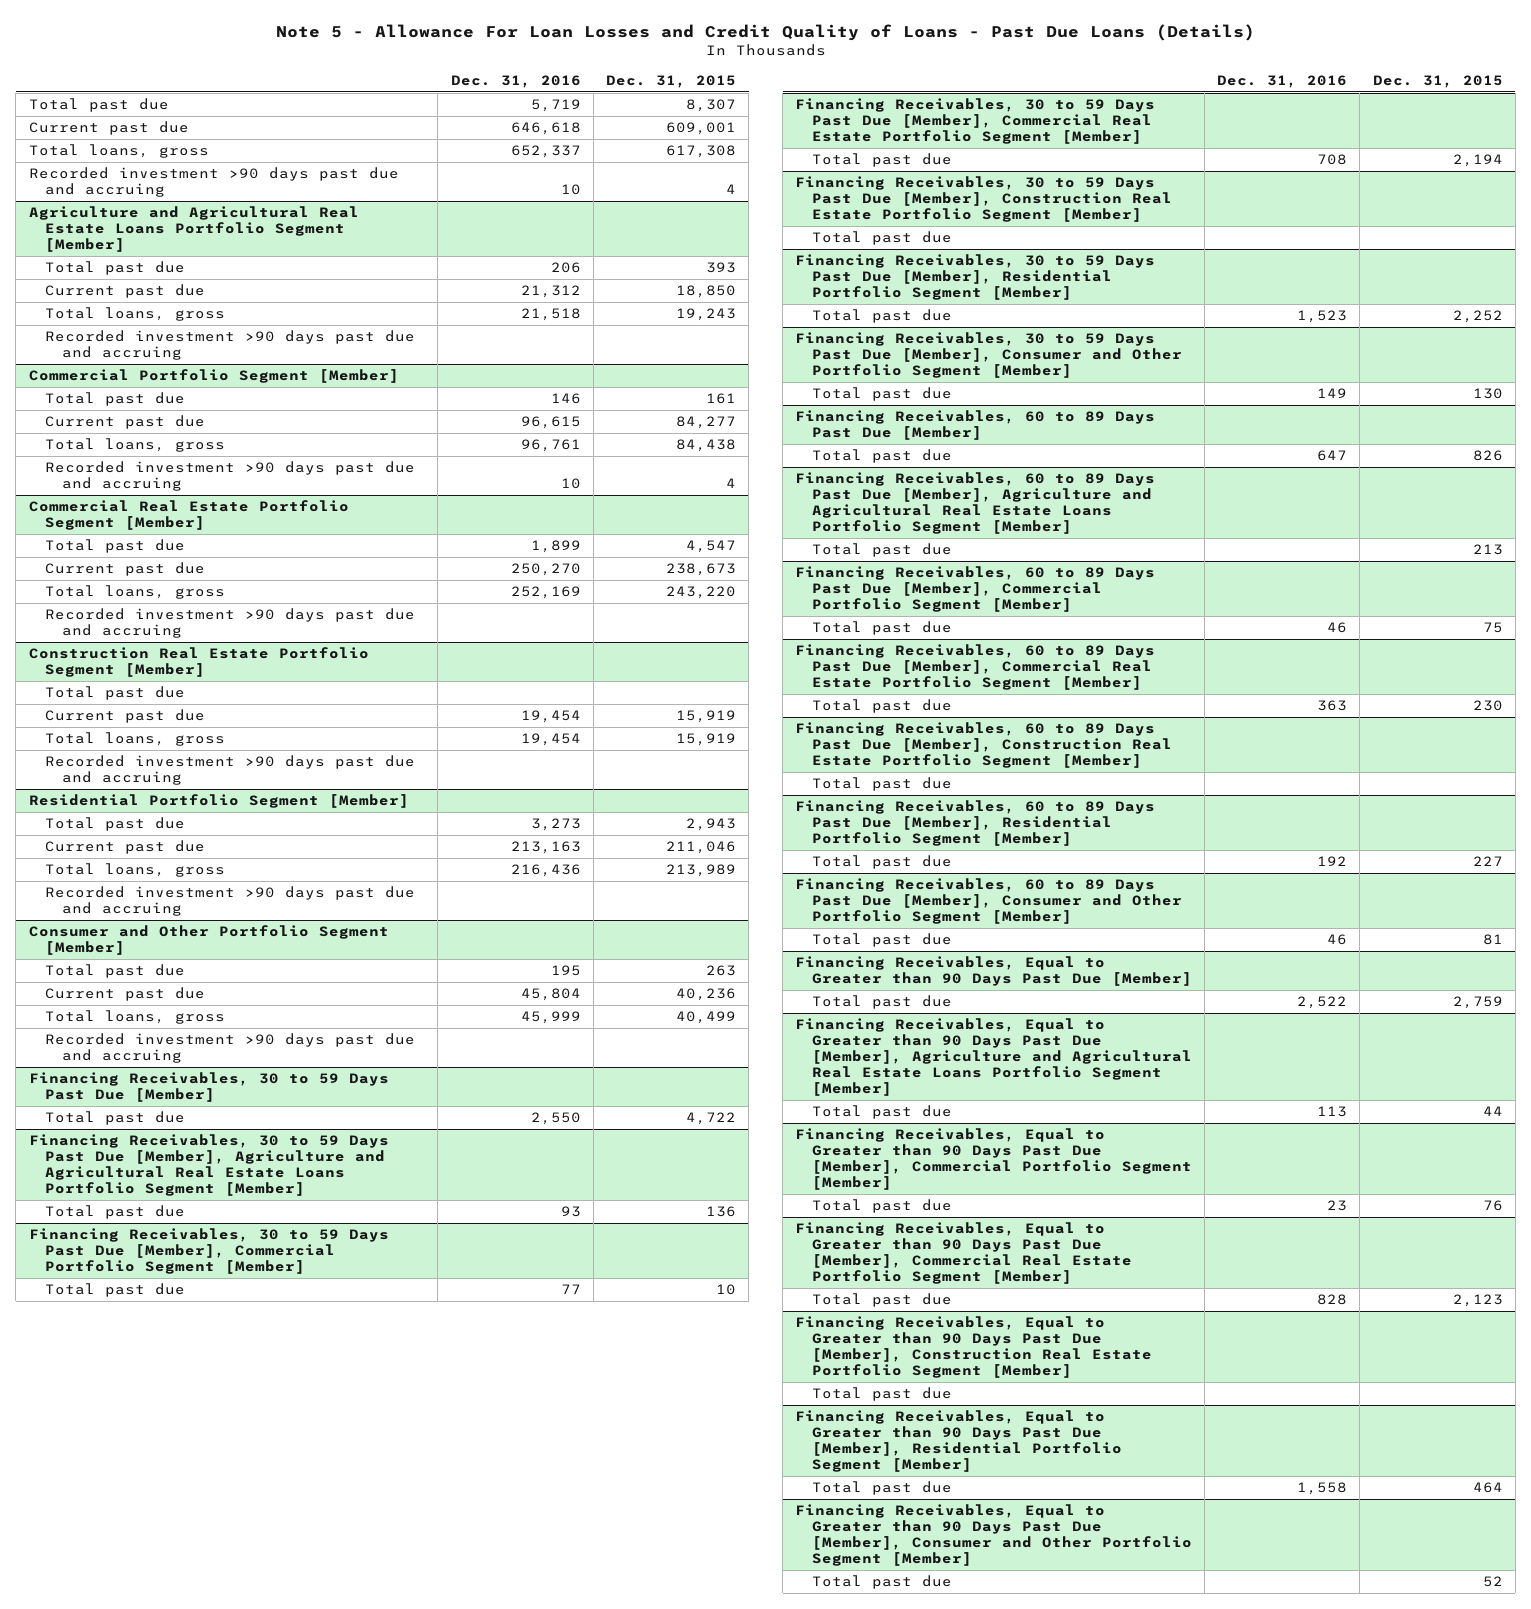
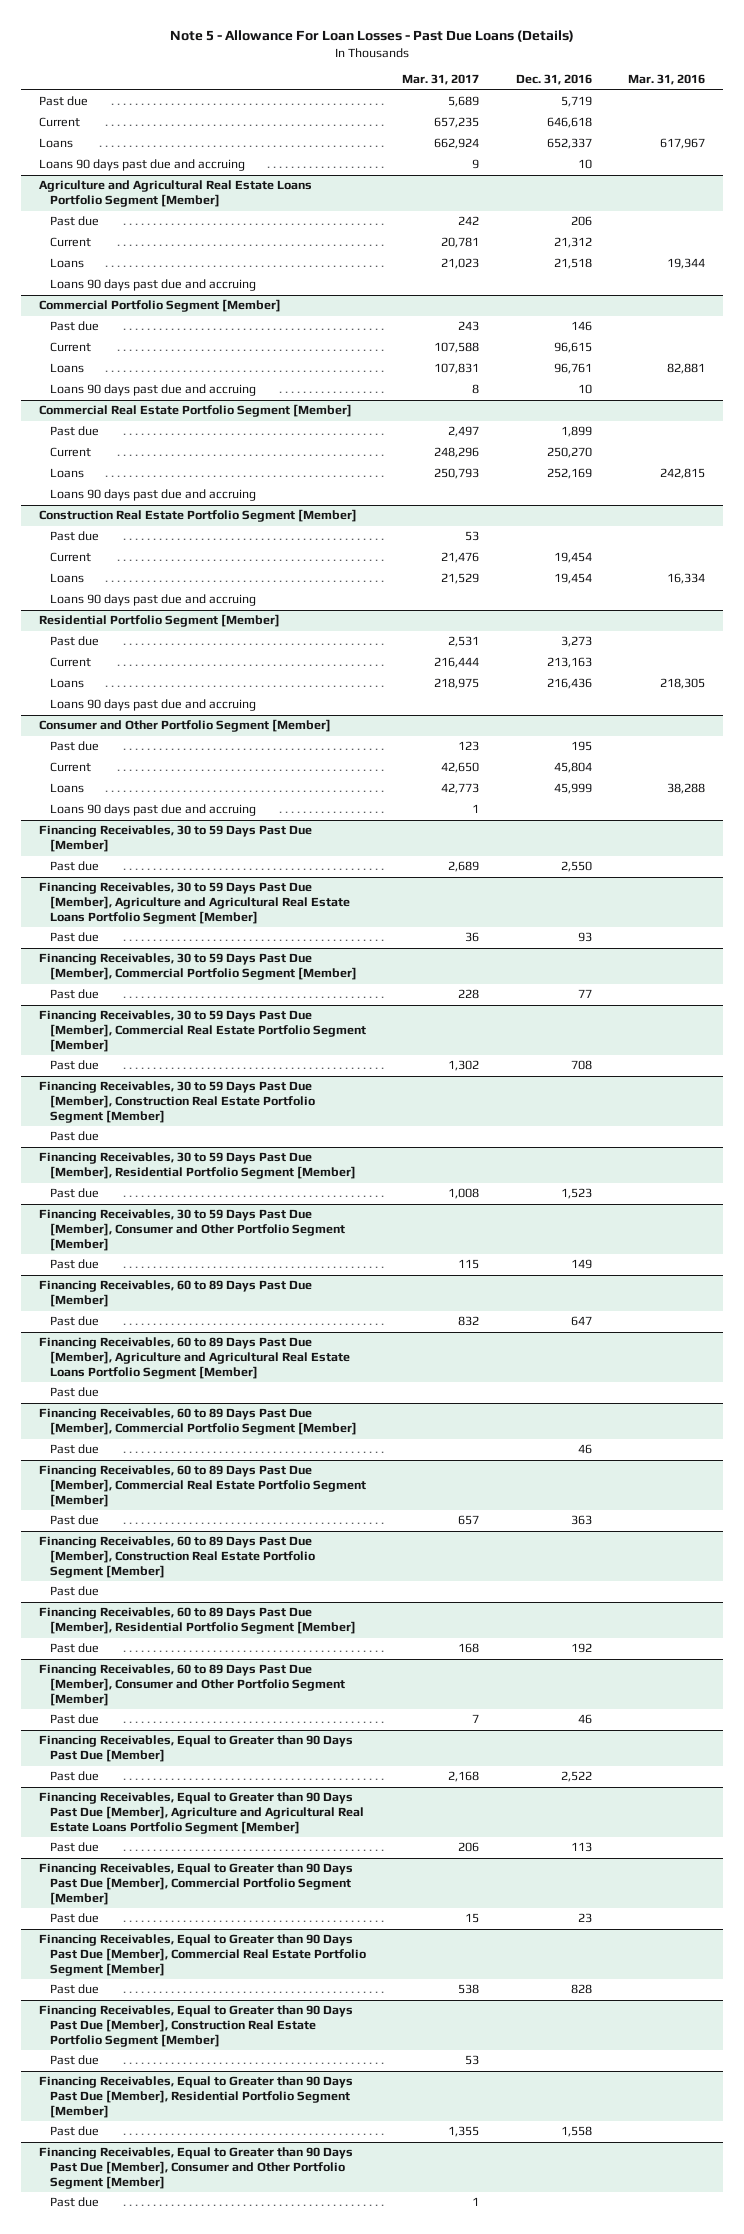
- Note 5 - Allowance For Loan Losses and Credit Quality of Loans - Past Due Loans (Details)
+ Note 5 - Allowance For Loan Losses - Past Due Loans (Details)
- | Dec. 31, 2016 | Dec. 31, 2015
+ | Mar. 31, 2017 | Dec. 31, 2016 | Mar. 31, 2016
- Total past due | 5,719 | 8,307
- Current past due | 646,618 | 609,001
- Total loans, gross | 652,337 | 617,308
- Recorded investment >90 days past due and accruing | 10 | 4
+ Past due | 5,689 | 5,719 |
+ Current | 657,235 | 646,618 |
+ Loans | 662,924 | 652,337 | 617,967
+ Loans 90 days past due and accruing | 9 | 10 |
@ Agriculture and Agricultural Real Estate Loans Portfolio Segment [Member]
- Total past due | 206 | 393
- Current past due | 21,312 | 18,850
- Total loans, gross | 21,518 | 19,243
- Recorded investment >90 days past due and accruing
+ Past due | 242 | 206 |
+ Current | 20,781 | 21,312 |
+ Loans | 21,023 | 21,518 | 19,344
+ Loans 90 days past due and accruing
@ Commercial Portfolio Segment [Member]
- Total past due | 146 | 161
- Current past due | 96,615 | 84,277
- Total loans, gross | 96,761 | 84,438
- Recorded investment >90 days past due and accruing | 10 | 4
+ Past due | 243 | 146 |
+ Current | 107,588 | 96,615 |
+ Loans | 107,831 | 96,761 | 82,881
+ Loans 90 days past due and accruing | 8 | 10 |
@ Commercial Real Estate Portfolio Segment [Member]
- Total past due | 1,899 | 4,547
- Current past due | 250,270 | 238,673
- Total loans, gross | 252,169 | 243,220
- Recorded investment >90 days past due and accruing
+ Past due | 2,497 | 1,899 |
+ Current | 248,296 | 250,270 |
+ Loans | 250,793 | 252,169 | 242,815
+ Loans 90 days past due and accruing
@ Construction Real Estate Portfolio Segment [Member]
- Total past due
- Current past due | 19,454 | 15,919
- Total loans, gross | 19,454 | 15,919
- Recorded investment >90 days past due and accruing
+ Past due | 53 | |
+ Current | 21,476 | 19,454 |
+ Loans | 21,529 | 19,454 | 16,334
+ Loans 90 days past due and accruing
@ Residential Portfolio Segment [Member]
- Total past due | 3,273 | 2,943
- Current past due | 213,163 | 211,046
- Total loans, gross | 216,436 | 213,989
- Recorded investment >90 days past due and accruing
+ Past due | 2,531 | 3,273 |
+ Current | 216,444 | 213,163 |
+ Loans | 218,975 | 216,436 | 218,305
+ Loans 90 days past due and accruing
@ Consumer and Other Portfolio Segment [Member]
- Total past due | 195 | 263
- Current past due | 45,804 | 40,236
- Total loans, gross | 45,999 | 40,499
- Recorded investment >90 days past due and accruing
+ Past due | 123 | 195 |
+ Current | 42,650 | 45,804 |
+ Loans | 42,773 | 45,999 | 38,288
+ Loans 90 days past due and accruing | 1 | |
@ Financing Receivables, 30 to 59 Days Past Due [Member]
- Total past due | 2,550 | 4,722
+ Past due | 2,689 | 2,550 |
@ Financing Receivables, 30 to 59 Days Past Due [Member], Agriculture and Agricultural Real Estate Loans Portfolio Segment [Member]
- Total past due | 93 | 136
+ Past due | 36 | 93 |
@ Financing Receivables, 30 to 59 Days Past Due [Member], Commercial Portfolio Segment [Member]
- Total past due | 77 | 10
+ Past due | 228 | 77 |
@ Financing Receivables, 30 to 59 Days Past Due [Member], Commercial Real Estate Portfolio Segment [Member]
- Total past due | 708 | 2,194
+ Past due | 1,302 | 708 |
@ Financing Receivables, 30 to 59 Days Past Due [Member], Construction Real Estate Portfolio Segment [Member]
- Total past due
+ Past due
@ Financing Receivables, 30 to 59 Days Past Due [Member], Residential Portfolio Segment [Member]
- Total past due | 1,523 | 2,252
+ Past due | 1,008 | 1,523 |
@ Financing Receivables, 30 to 59 Days Past Due [Member], Consumer and Other Portfolio Segment [Member]
- Total past due | 149 | 130
+ Past due | 115 | 149 |
@ Financing Receivables, 60 to 89 Days Past Due [Member]
- Total past due | 647 | 826
+ Past due | 832 | 647 |
@ Financing Receivables, 60 to 89 Days Past Due [Member], Agriculture and Agricultural Real Estate Loans Portfolio Segment [Member]
- Total past due | | 213
+ Past due
@ Financing Receivables, 60 to 89 Days Past Due [Member], Commercial Portfolio Segment [Member]
- Total past due | 46 | 75
+ Past due | | 46 |
@ Financing Receivables, 60 to 89 Days Past Due [Member], Commercial Real Estate Portfolio Segment [Member]
- Total past due | 363 | 230
+ Past due | 657 | 363 |
@ Financing Receivables, 60 to 89 Days Past Due [Member], Construction Real Estate Portfolio Segment [Member]
- Total past due
+ Past due
@ Financing Receivables, 60 to 89 Days Past Due [Member], Residential Portfolio Segment [Member]
- Total past due | 192 | 227
+ Past due | 168 | 192 |
@ Financing Receivables, 60 to 89 Days Past Due [Member], Consumer and Other Portfolio Segment [Member]
- Total past due | 46 | 81
+ Past due | 7 | 46 |
@ Financing Receivables, Equal to Greater than 90 Days Past Due [Member]
- Total past due | 2,522 | 2,759
+ Past due | 2,168 | 2,522 |
@ Financing Receivables, Equal to Greater than 90 Days Past Due [Member], Agriculture and Agricultural Real Estate Loans Portfolio Segment [Member]
- Total past due | 113 | 44
+ Past due | 206 | 113 |
@ Financing Receivables, Equal to Greater than 90 Days Past Due [Member], Commercial Portfolio Segment [Member]
- Total past due | 23 | 76
+ Past due | 15 | 23 |
@ Financing Receivables, Equal to Greater than 90 Days Past Due [Member], Commercial Real Estate Portfolio Segment [Member]
- Total past due | 828 | 2,123
+ Past due | 538 | 828 |
@ Financing Receivables, Equal to Greater than 90 Days Past Due [Member], Construction Real Estate Portfolio Segment [Member]
- Total past due
+ Past due | 53 | |
@ Financing Receivables, Equal to Greater than 90 Days Past Due [Member], Residential Portfolio Segment [Member]
- Total past due | 1,558 | 464
+ Past due | 1,355 | 1,558 |
@ Financing Receivables, Equal to Greater than 90 Days Past Due [Member], Consumer and Other Portfolio Segment [Member]
- Total past due | | 52
+ Past due | 1 | |

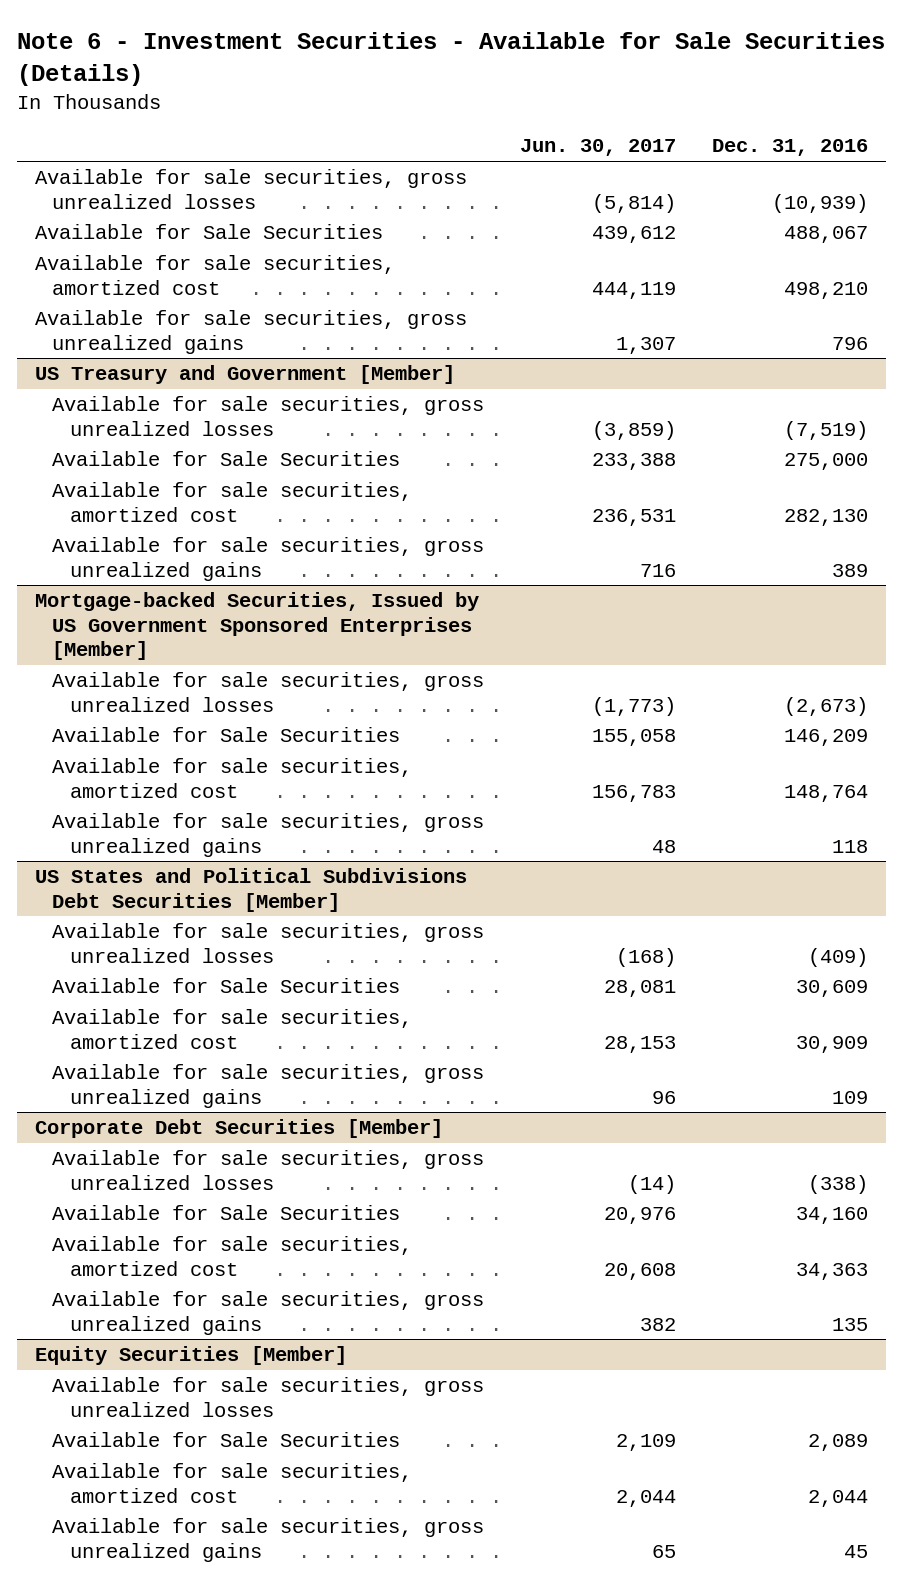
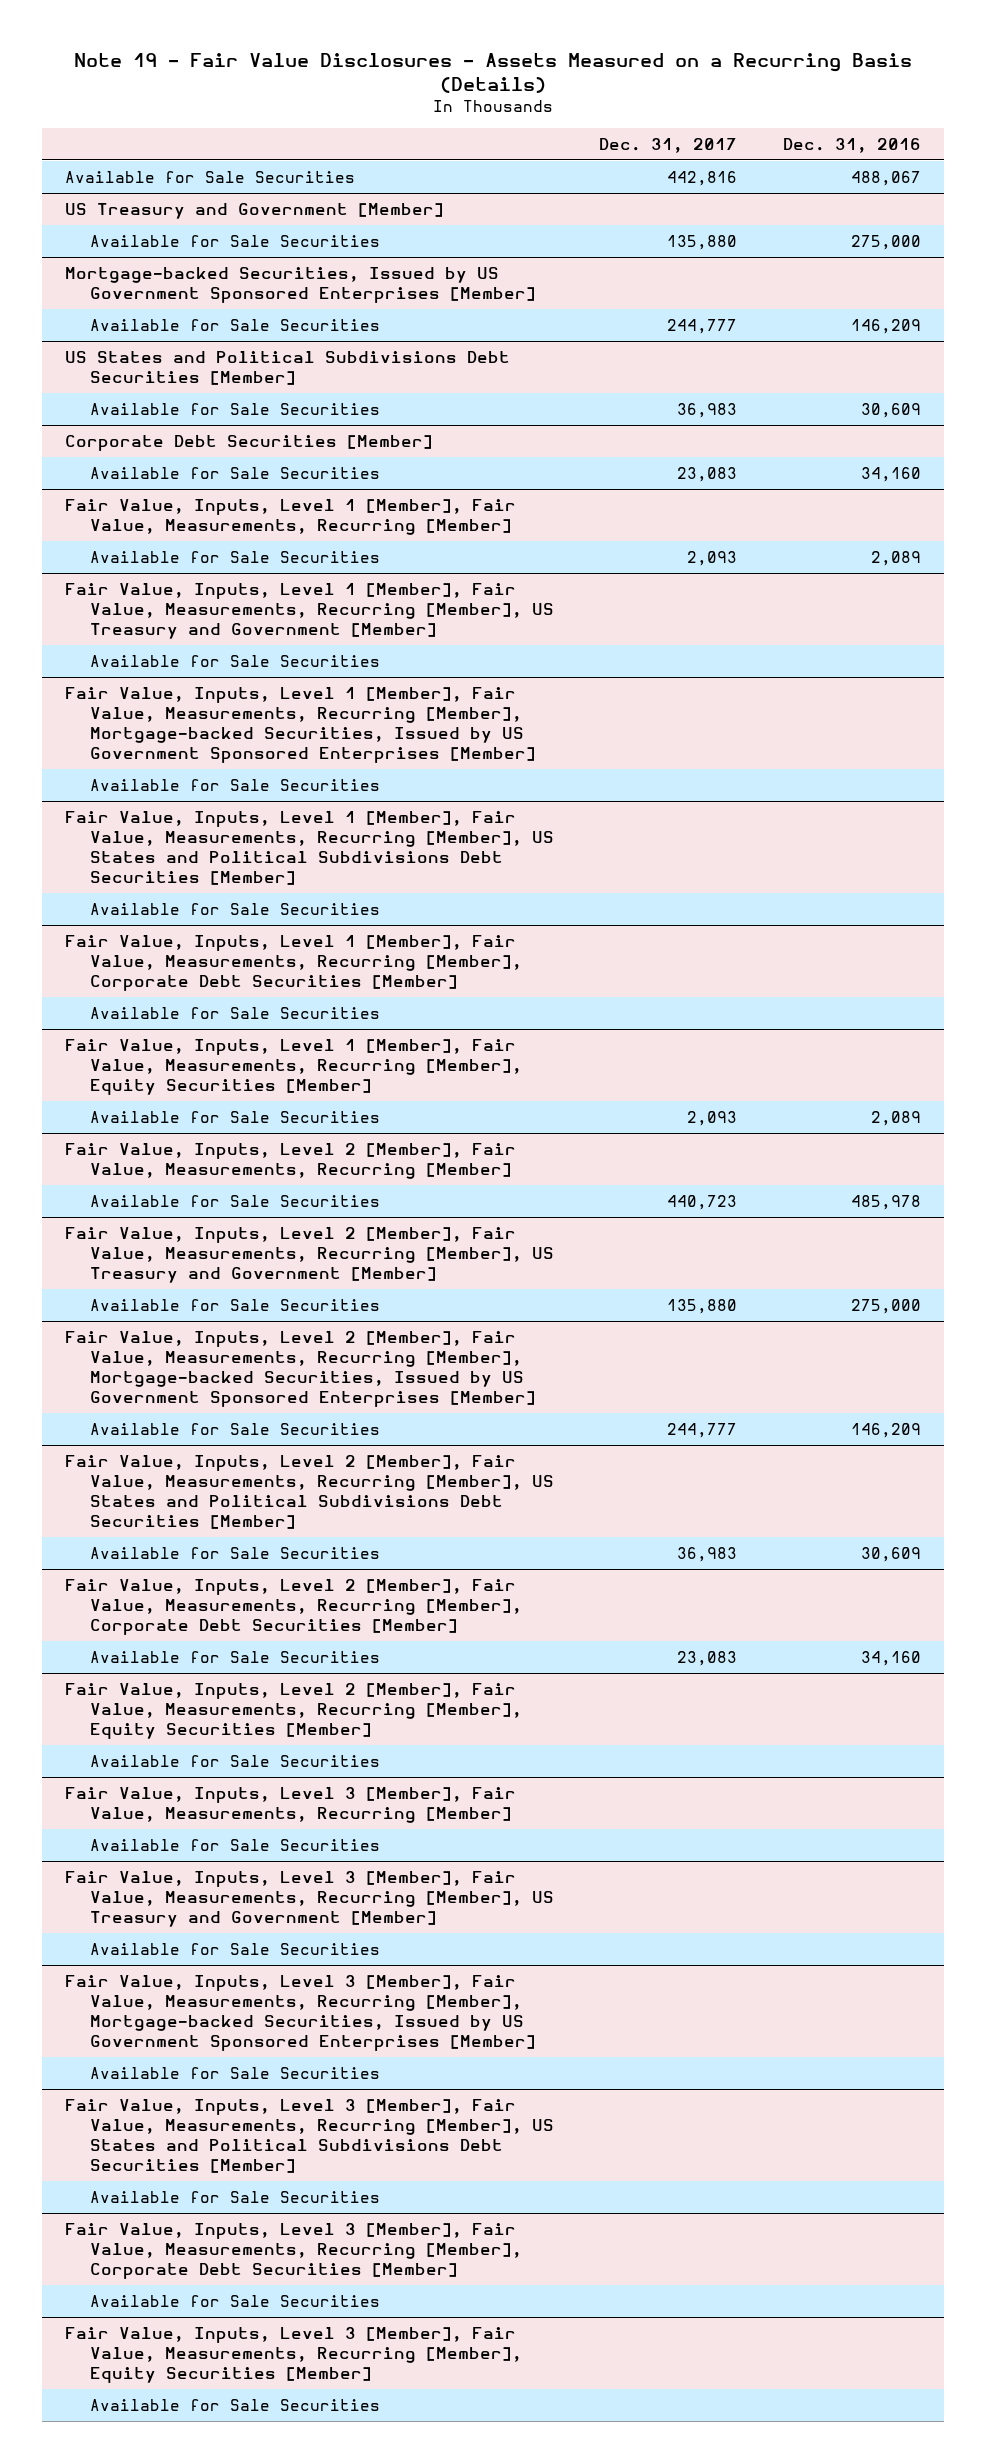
- Note 6 - Investment Securities - Available for Sale Securities (Details)
+ Note 19 - Fair Value Disclosures - Assets Measured on a Recurring Basis (Details)
- | Jun. 30, 2017 | Dec. 31, 2016
+ | Dec. 31, 2017 | Dec. 31, 2016
- Available for sale securities, gross unrealized losses | (5,814) | (10,939)
- Available for sale securities, amortized cost | 444,119 | 498,210
- Available for sale securities, gross unrealized gains | 1,307 | 796
@ US Treasury and Government [Member]
- Available for sale securities, gross unrealized losses | (3,859) | (7,519)
- Available for sale securities, amortized cost | 236,531 | 282,130
- Available for sale securities, gross unrealized gains | 716 | 389
@ Mortgage-backed Securities, Issued by US Government Sponsored Enterprises [Member]
- Available for sale securities, gross unrealized losses | (1,773) | (2,673)
- Available for sale securities, amortized cost | 156,783 | 148,764
- Available for sale securities, gross unrealized gains | 48 | 118
@ US States and Political Subdivisions Debt Securities [Member]
- Available for sale securities, gross unrealized losses | (168) | (409)
- Available for sale securities, amortized cost | 28,153 | 30,909
- Available for sale securities, gross unrealized gains | 96 | 109
@ Corporate Debt Securities [Member]
- Available for sale securities, gross unrealized losses | (14) | (338)
- Available for sale securities, amortized cost | 20,608 | 34,363
- Available for sale securities, gross unrealized gains | 382 | 135
- Equity Securities [Member]
- Available for sale securities, gross unrealized losses
+ Fair Value, Inputs, Level 1 [Member], Fair Value, Measurements, Recurring [Member]
- Available for sale securities, amortized cost | 2,044 | 2,044
- Available for sale securities, gross unrealized gains | 65 | 45
+ Fair Value, Inputs, Level 1 [Member], Fair Value, Measurements, Recurring [Member], US Treasury and Government [Member]
+ Available for Sale Securities
+ Fair Value, Inputs, Level 1 [Member], Fair Value, Measurements, Recurring [Member], Mortgage-backed Securities, Issued by US Government Sponsored Enterprises [Member]
+ Available for Sale Securities
+ Fair Value, Inputs, Level 1 [Member], Fair Value, Measurements, Recurring [Member], US States and Political Subdivisions Debt Securities [Member]
+ Available for Sale Securities
+ Fair Value, Inputs, Level 1 [Member], Fair Value, Measurements, Recurring [Member], Corporate Debt Securities [Member]
+ Available for Sale Securities
+ Fair Value, Inputs, Level 1 [Member], Fair Value, Measurements, Recurring [Member], Equity Securities [Member]
+ Available for Sale Securities | 2,093 | 2,089
+ Fair Value, Inputs, Level 2 [Member], Fair Value, Measurements, Recurring [Member]
+ Available for Sale Securities | 440,723 | 485,978
+ Fair Value, Inputs, Level 2 [Member], Fair Value, Measurements, Recurring [Member], US Treasury and Government [Member]
+ Available for Sale Securities | 135,880 | 275,000
+ Fair Value, Inputs, Level 2 [Member], Fair Value, Measurements, Recurring [Member], Mortgage-backed Securities, Issued by US Government Sponsored Enterprises [Member]
+ Available for Sale Securities | 244,777 | 146,209
+ Fair Value, Inputs, Level 2 [Member], Fair Value, Measurements, Recurring [Member], US States and Political Subdivisions Debt Securities [Member]
+ Available for Sale Securities | 36,983 | 30,609
+ Fair Value, Inputs, Level 2 [Member], Fair Value, Measurements, Recurring [Member], Corporate Debt Securities [Member]
+ Available for Sale Securities | 23,083 | 34,160
+ Fair Value, Inputs, Level 2 [Member], Fair Value, Measurements, Recurring [Member], Equity Securities [Member]
+ Available for Sale Securities
+ Fair Value, Inputs, Level 3 [Member], Fair Value, Measurements, Recurring [Member]
+ Available for Sale Securities
+ Fair Value, Inputs, Level 3 [Member], Fair Value, Measurements, Recurring [Member], US Treasury and Government [Member]
+ Available for Sale Securities
+ Fair Value, Inputs, Level 3 [Member], Fair Value, Measurements, Recurring [Member], Mortgage-backed Securities, Issued by US Government Sponsored Enterprises [Member]
+ Available for Sale Securities
+ Fair Value, Inputs, Level 3 [Member], Fair Value, Measurements, Recurring [Member], US States and Political Subdivisions Debt Securities [Member]
+ Available for Sale Securities
+ Fair Value, Inputs, Level 3 [Member], Fair Value, Measurements, Recurring [Member], Corporate Debt Securities [Member]
+ Available for Sale Securities
+ Fair Value, Inputs, Level 3 [Member], Fair Value, Measurements, Recurring [Member], Equity Securities [Member]
+ Available for Sale Securities

